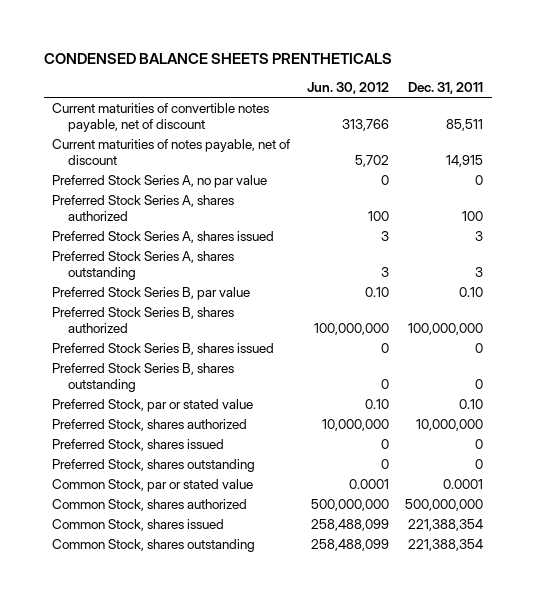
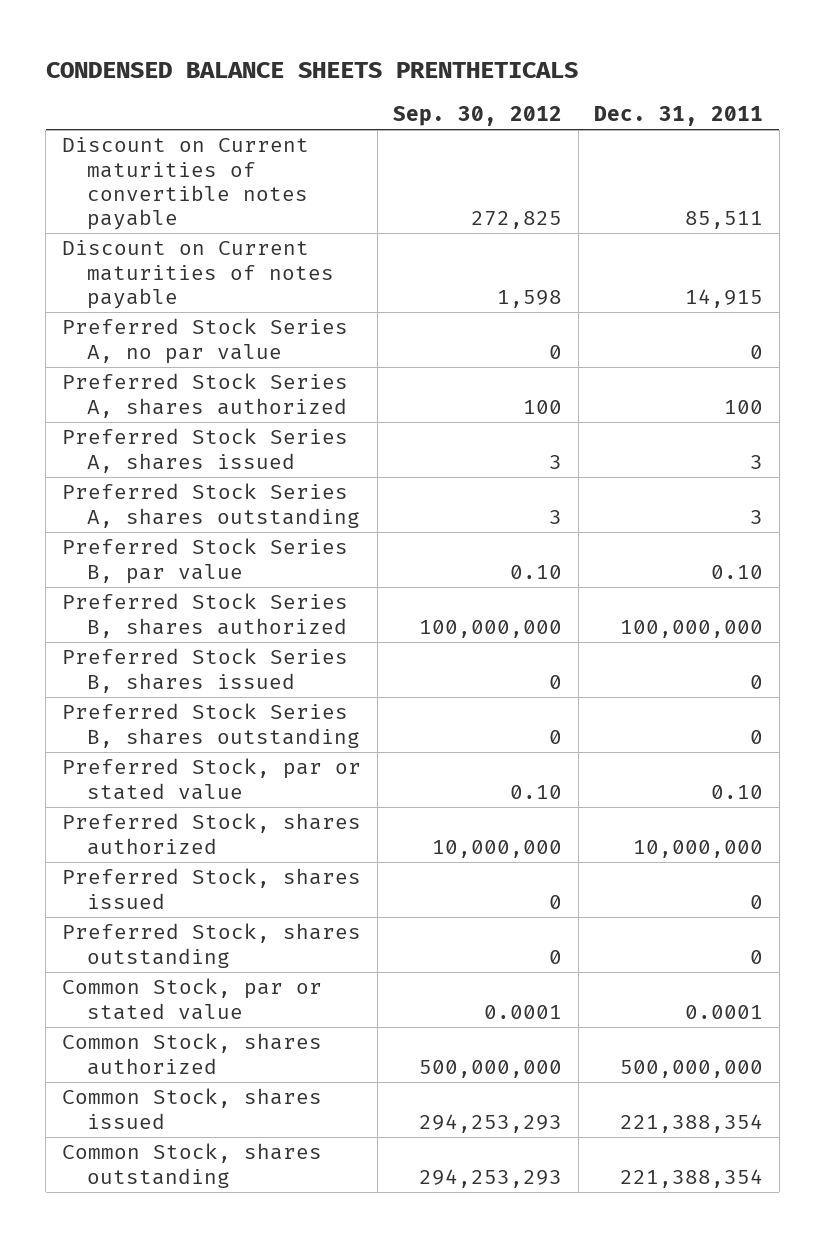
- | Jun. 30, 2012 | Dec. 31, 2011
+ | Sep. 30, 2012 | Dec. 31, 2011
- Current maturities of convertible notes payable, net of discount | 313,766 | 85,511
- Current maturities of notes payable, net of discount | 5,702 | 14,915
+ Discount on Current maturities of convertible notes payable | 272,825 | 85,511
+ Discount on Current maturities of notes payable | 1,598 | 14,915

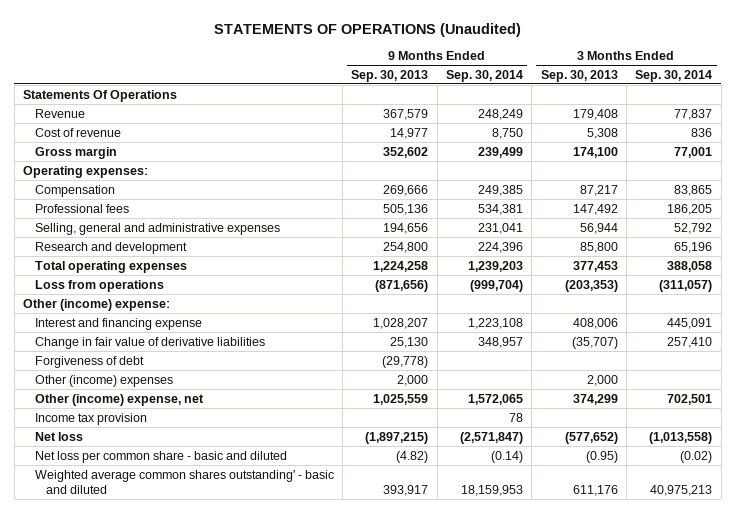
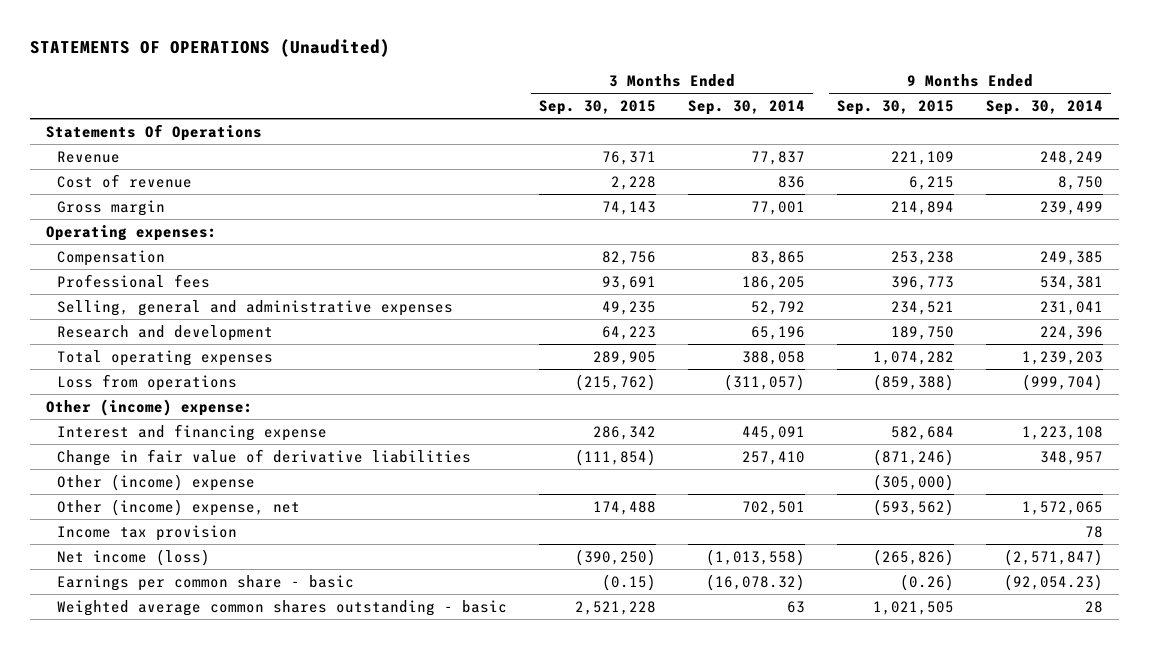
- | 9 Months Ended Sep. 30, 2013 | 9 Months Ended Sep. 30, 2014 | 3 Months Ended Sep. 30, 2013 | 3 Months Ended Sep. 30, 2014
+ | 3 Months Ended Sep. 30, 2015 | 3 Months Ended Sep. 30, 2014 | 9 Months Ended Sep. 30, 2015 | 9 Months Ended Sep. 30, 2014
- Forgiveness of debt | (29,778) | | |
- Other (income) expenses | 2,000 | | 2,000 |
+ Other (income) expense | | | (305,000) |
- Net loss | (1,897,215) | (2,571,847) | (577,652) | (1,013,558)
- Net loss per common share - basic and diluted | (4.82) | (0.14) | (0.95) | (0.02)
- Weighted average common shares outstanding' - basic and diluted | 393,917 | 18,159,953 | 611,176 | 40,975,213
+ Net income (loss) | (390,250) | (1,013,558) | (265,826) | (2,571,847)
+ Earnings per common share - basic | (0.15) | (16,078.32) | (0.26) | (92,054.23)
+ Weighted average common shares outstanding - basic | 2,521,228 | 63 | 1,021,505 | 28

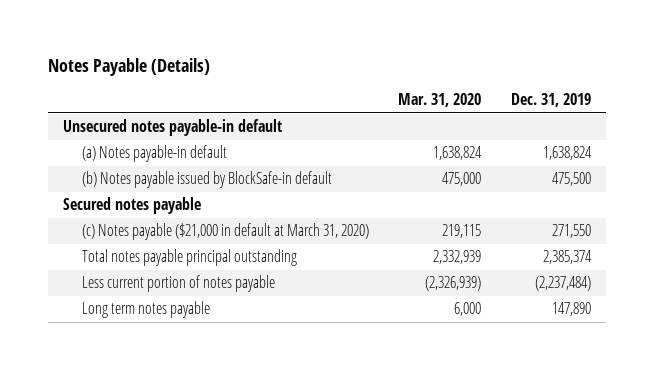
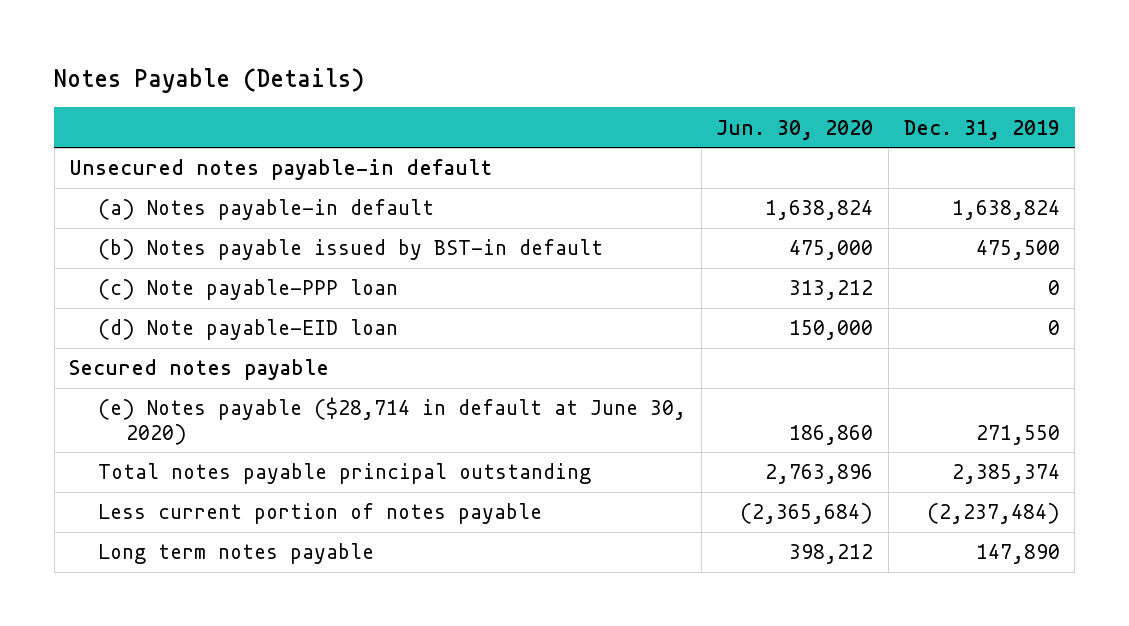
- | Mar. 31, 2020 | Dec. 31, 2019
+ | Jun. 30, 2020 | Dec. 31, 2019
- (b) Notes payable issued by BlockSafe-in default | 475,000 | 475,500
+ (b) Notes payable issued by BST-in default | 475,000 | 475,500
+ (c) Note payable-PPP loan | 313,212 | 0
+ (d) Note payable-EID loan | 150,000 | 0
- (c) Notes payable ($21,000 in default at March 31, 2020) | 219,115 | 271,550
+ (e) Notes payable ($28,714 in default at June 30, 2020) | 186,860 | 271,550

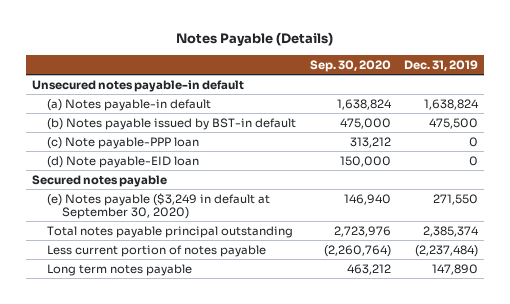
- | Jun. 30, 2020 | Dec. 31, 2019
+ | Sep. 30, 2020 | Dec. 31, 2019
- (e) Notes payable ($28,714 in default at June 30, 2020) | 186,860 | 271,550
+ (e) Notes payable ($3,249 in default at September 30, 2020) | 146,940 | 271,550

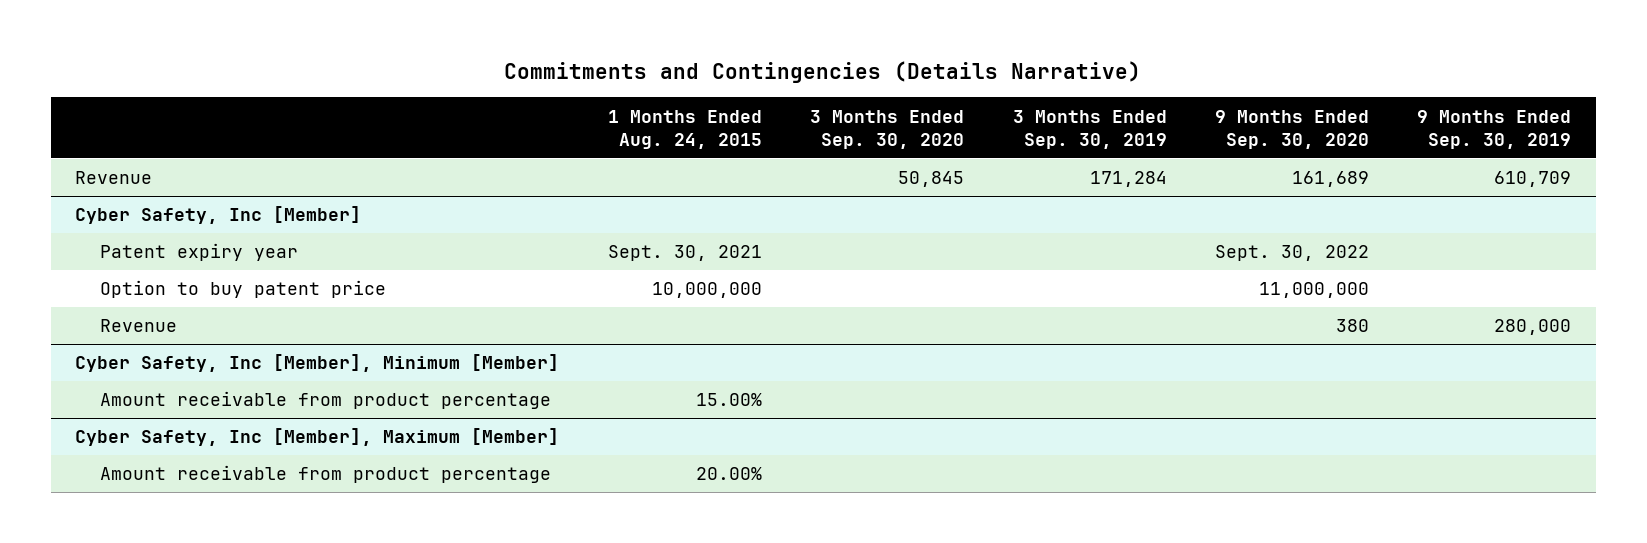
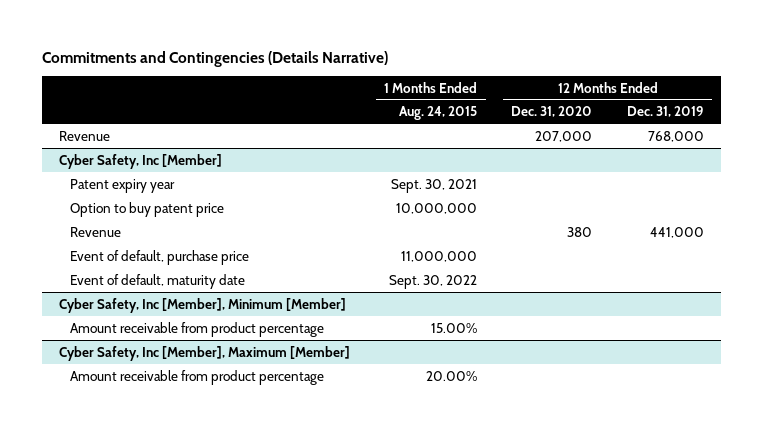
- | 1 Months Ended Aug. 24, 2015 | 3 Months Ended Sep. 30, 2020 | 3 Months Ended Sep. 30, 2019 | 9 Months Ended Sep. 30, 2020 | 9 Months Ended Sep. 30, 2019
+ | 1 Months Ended Aug. 24, 2015 | 12 Months Ended Dec. 31, 2020 | 12 Months Ended Dec. 31, 2019
@ Cyber Safety, Inc [Member]
+ Event of default, purchase price | 11,000,000 | |
+ Event of default, maturity date | Sept. 30, 2022 | |

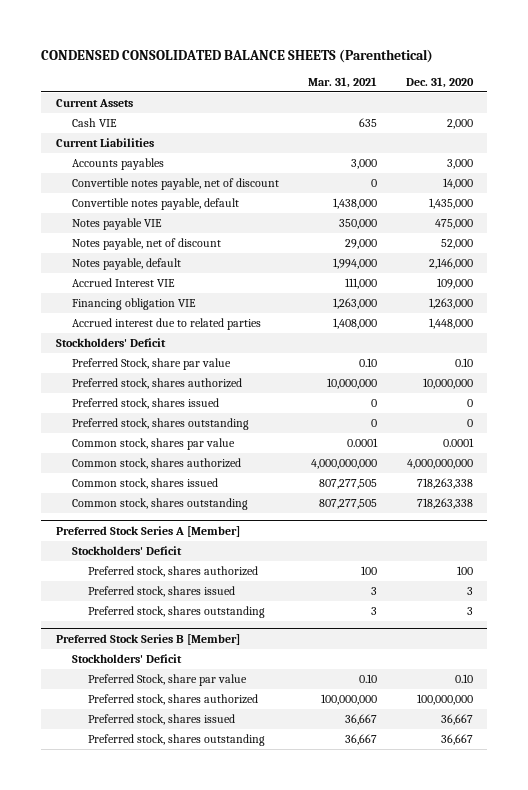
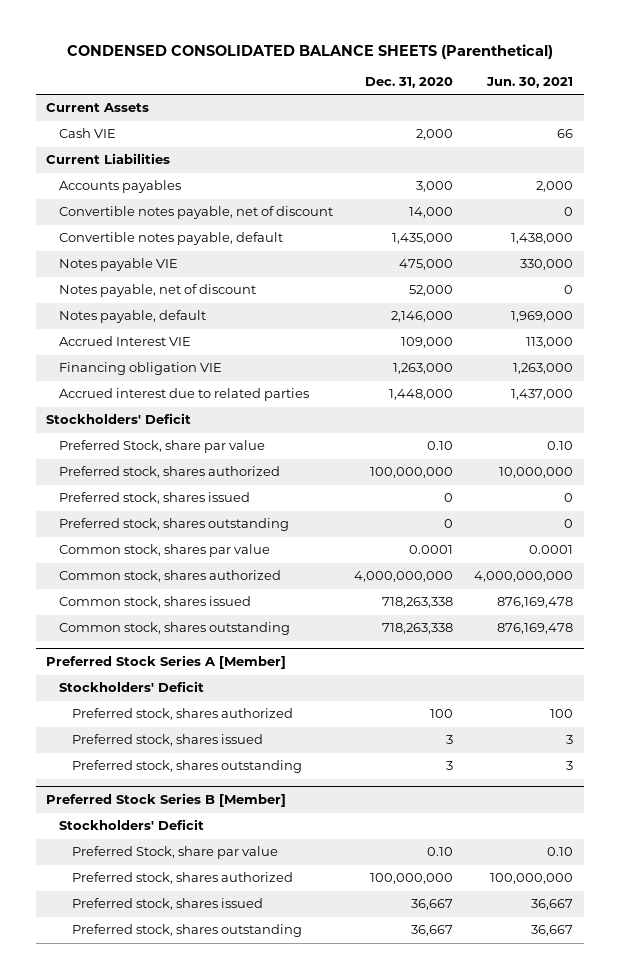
- | Mar. 31, 2021 | Dec. 31, 2020
+ | Dec. 31, 2020 | Jun. 30, 2021
- Preferred stock, shares authorized | 10,000,000 | 10,000,000
+ Preferred stock, shares authorized | 100,000,000 | 10,000,000

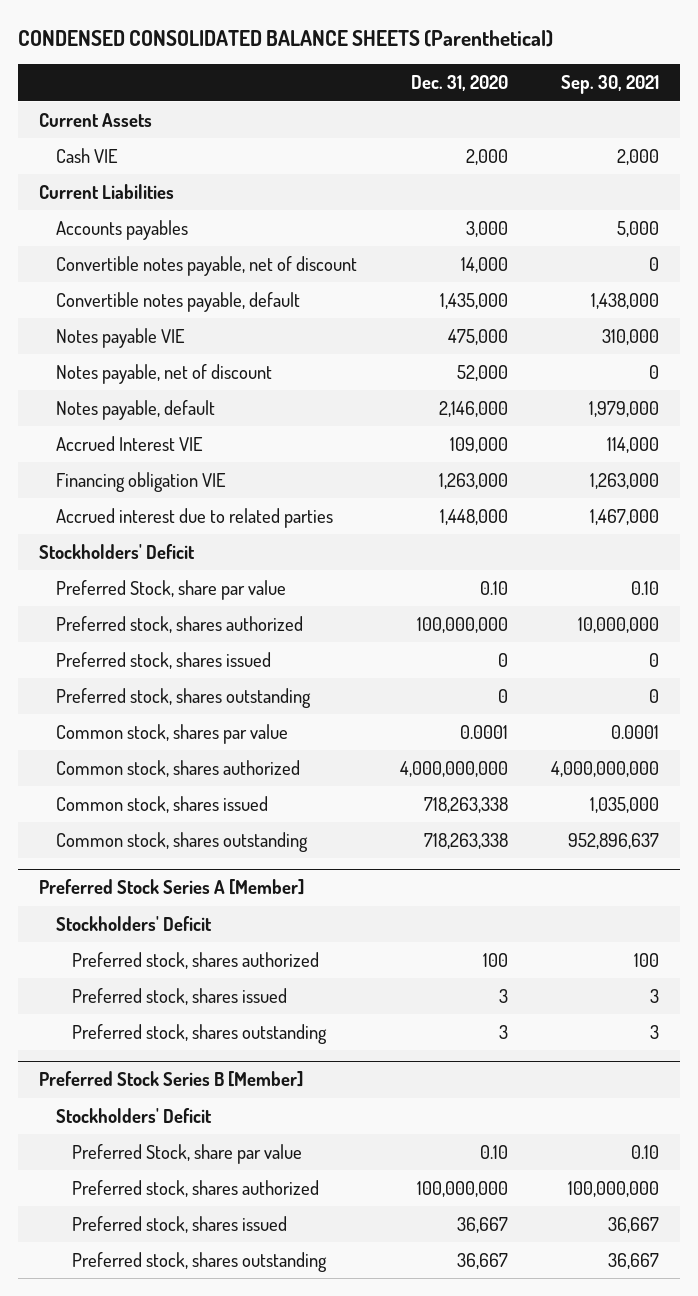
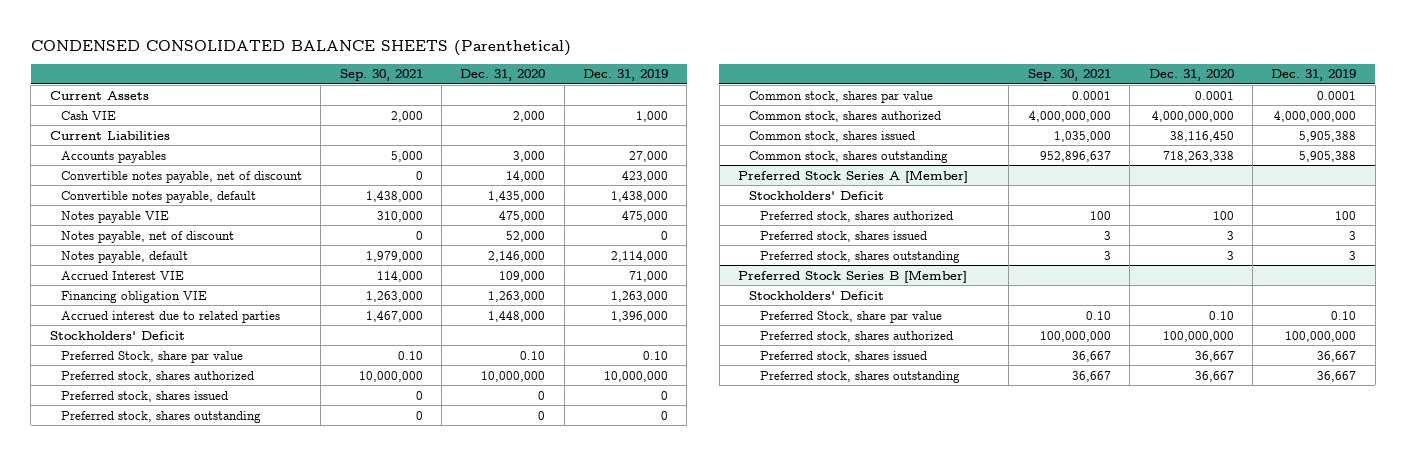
- | Dec. 31, 2020 | Sep. 30, 2021
+ | Sep. 30, 2021 | Dec. 31, 2020 | Dec. 31, 2019
- Preferred stock, shares authorized | 100,000,000 | 10,000,000
+ Preferred stock, shares authorized | 10,000,000 | 10,000,000 | 10,000,000
- Common stock, shares issued | 718,263,338 | 1,035,000
+ Common stock, shares issued | 1,035,000 | 38,116,450 | 5,905,388

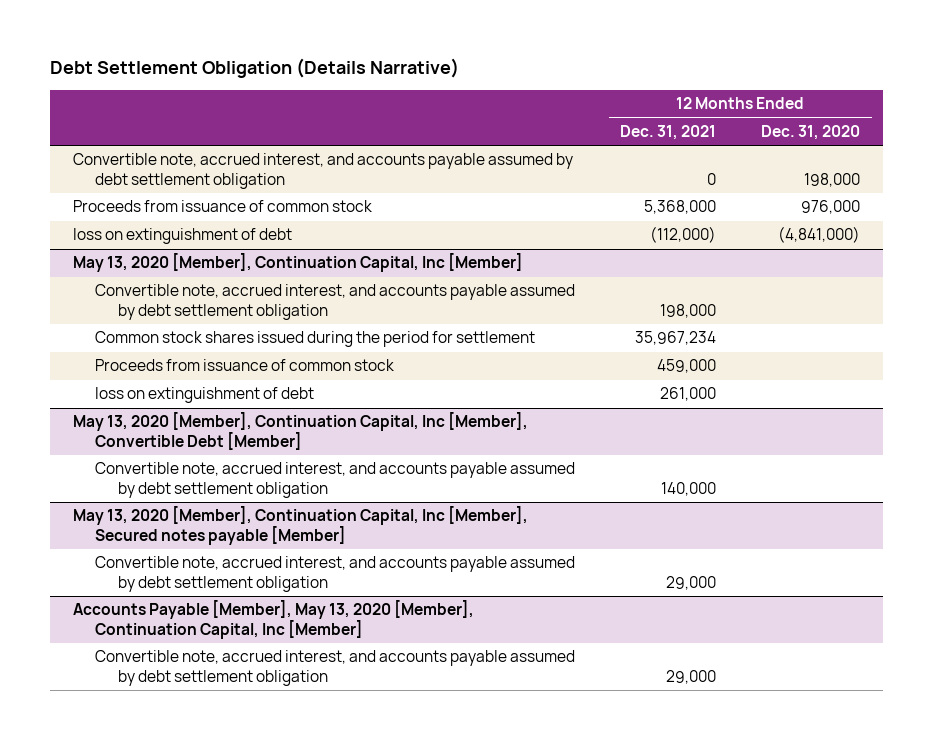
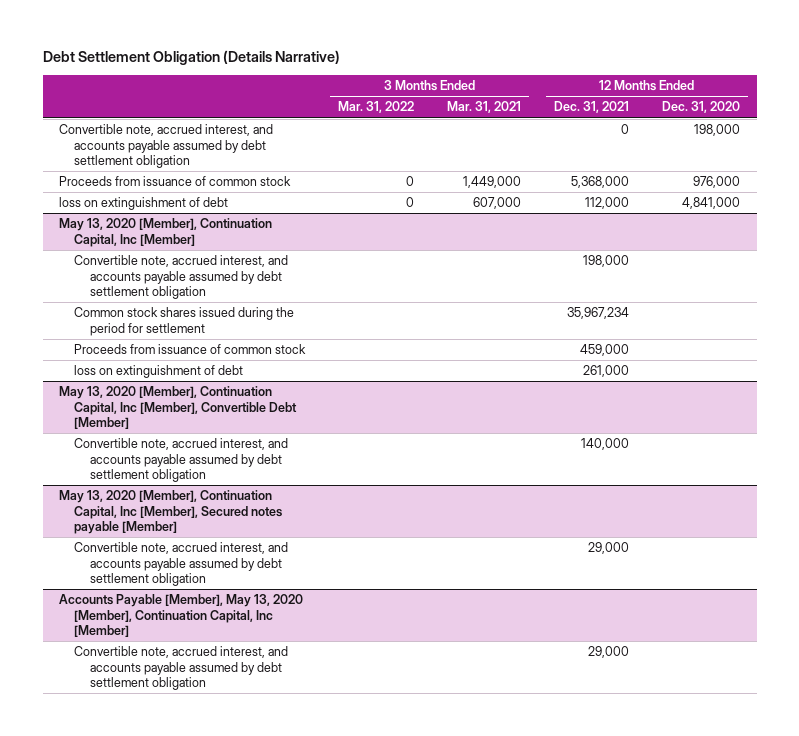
- | 12 Months Ended Dec. 31, 2021 | 12 Months Ended Dec. 31, 2020
+ | 3 Months Ended Mar. 31, 2022 | 3 Months Ended Mar. 31, 2021 | 12 Months Ended Dec. 31, 2021 | 12 Months Ended Dec. 31, 2020
- loss on extinguishment of debt | (112,000) | (4,841,000)
+ loss on extinguishment of debt | 0 | 607,000 | 112,000 | 4,841,000

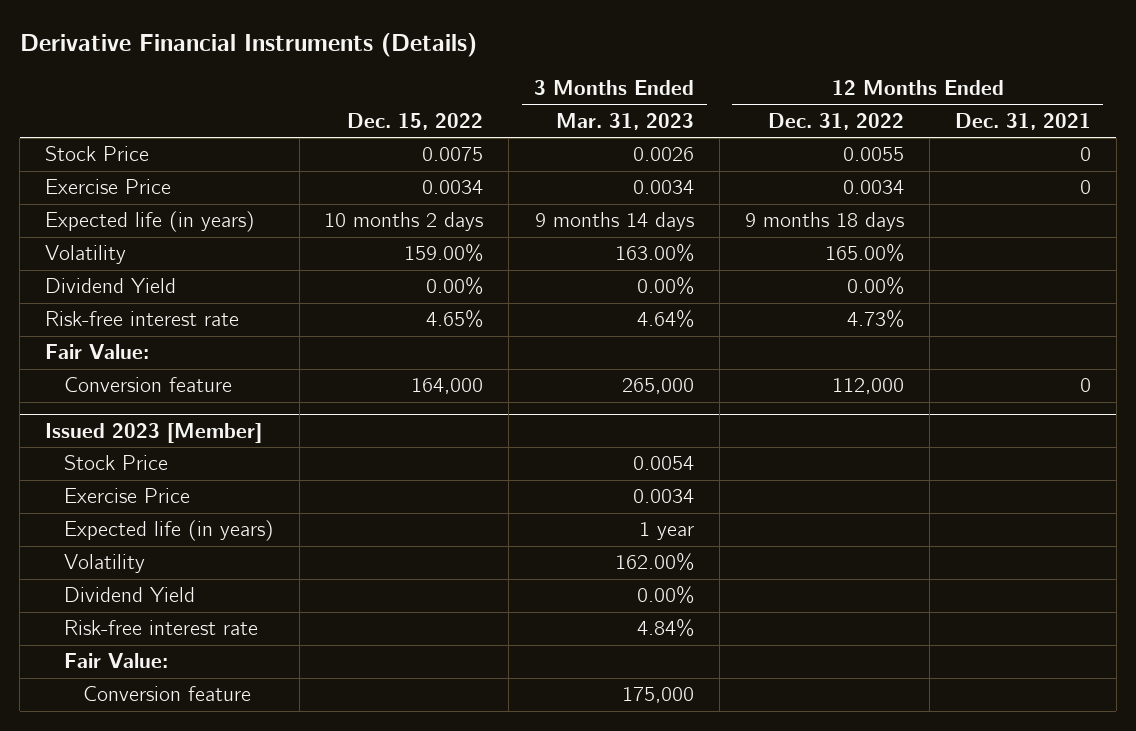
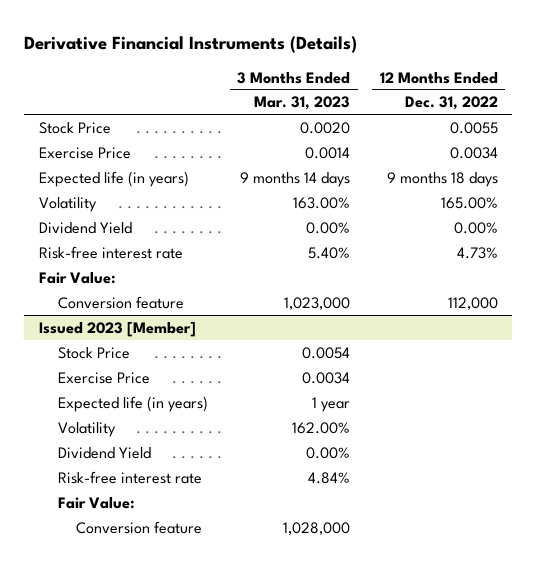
- | Dec. 15, 2022 | 3 Months Ended Mar. 31, 2023 | 12 Months Ended Dec. 31, 2022 | 12 Months Ended Dec. 31, 2021
+ | 3 Months Ended Mar. 31, 2023 | 12 Months Ended Dec. 31, 2022
- Stock Price | 0.0075 | 0.0026 | 0.0055 | 0
- Exercise Price | 0.0034 | 0.0034 | 0.0034 | 0
+ Stock Price | 0.0020 | 0.0055
+ Exercise Price | 0.0014 | 0.0034
- Risk-free interest rate | 4.65% | 4.64% | 4.73% |
+ Risk-free interest rate | 5.40% | 4.73%
- Conversion feature | 164,000 | 265,000 | 112,000 | 0
+ Conversion feature | 1,023,000 | 112,000
@ Issued 2023 [Member]
- Conversion feature | | 175,000 | |
+ Conversion feature | 1,028,000 |

